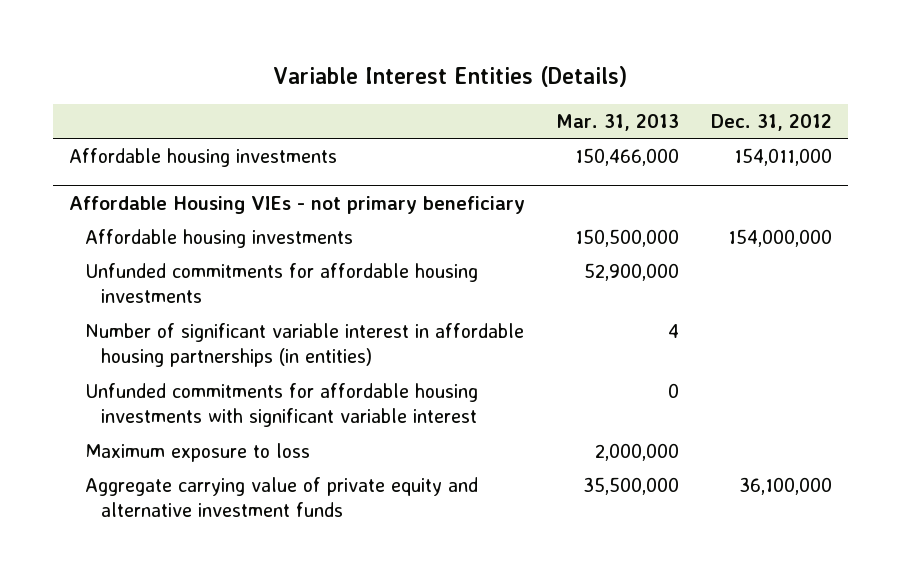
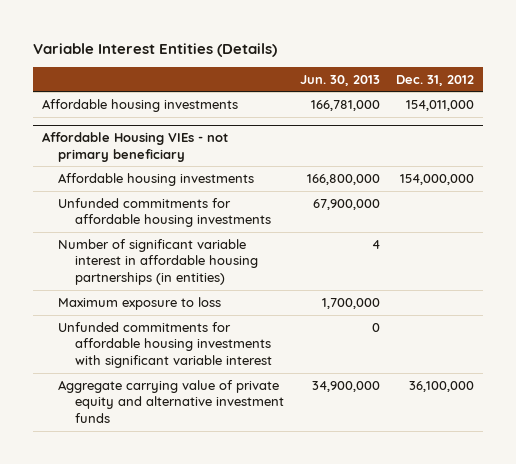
- | Mar. 31, 2013 | Dec. 31, 2012
+ | Jun. 30, 2013 | Dec. 31, 2012
@ Affordable Housing VIEs - not primary beneficiary
moved down: Unfunded commitments for affordable housing investments with significant variable interest | 0 |

